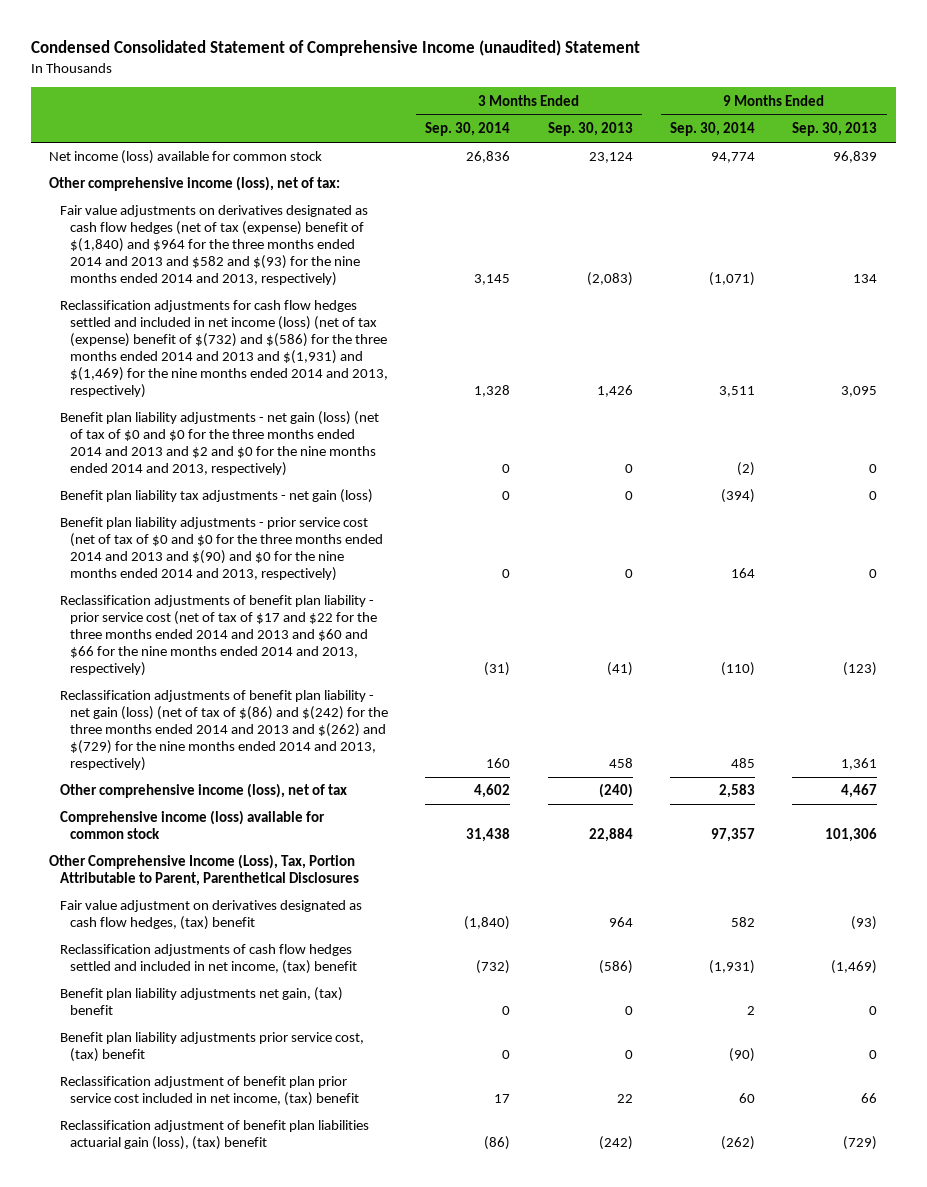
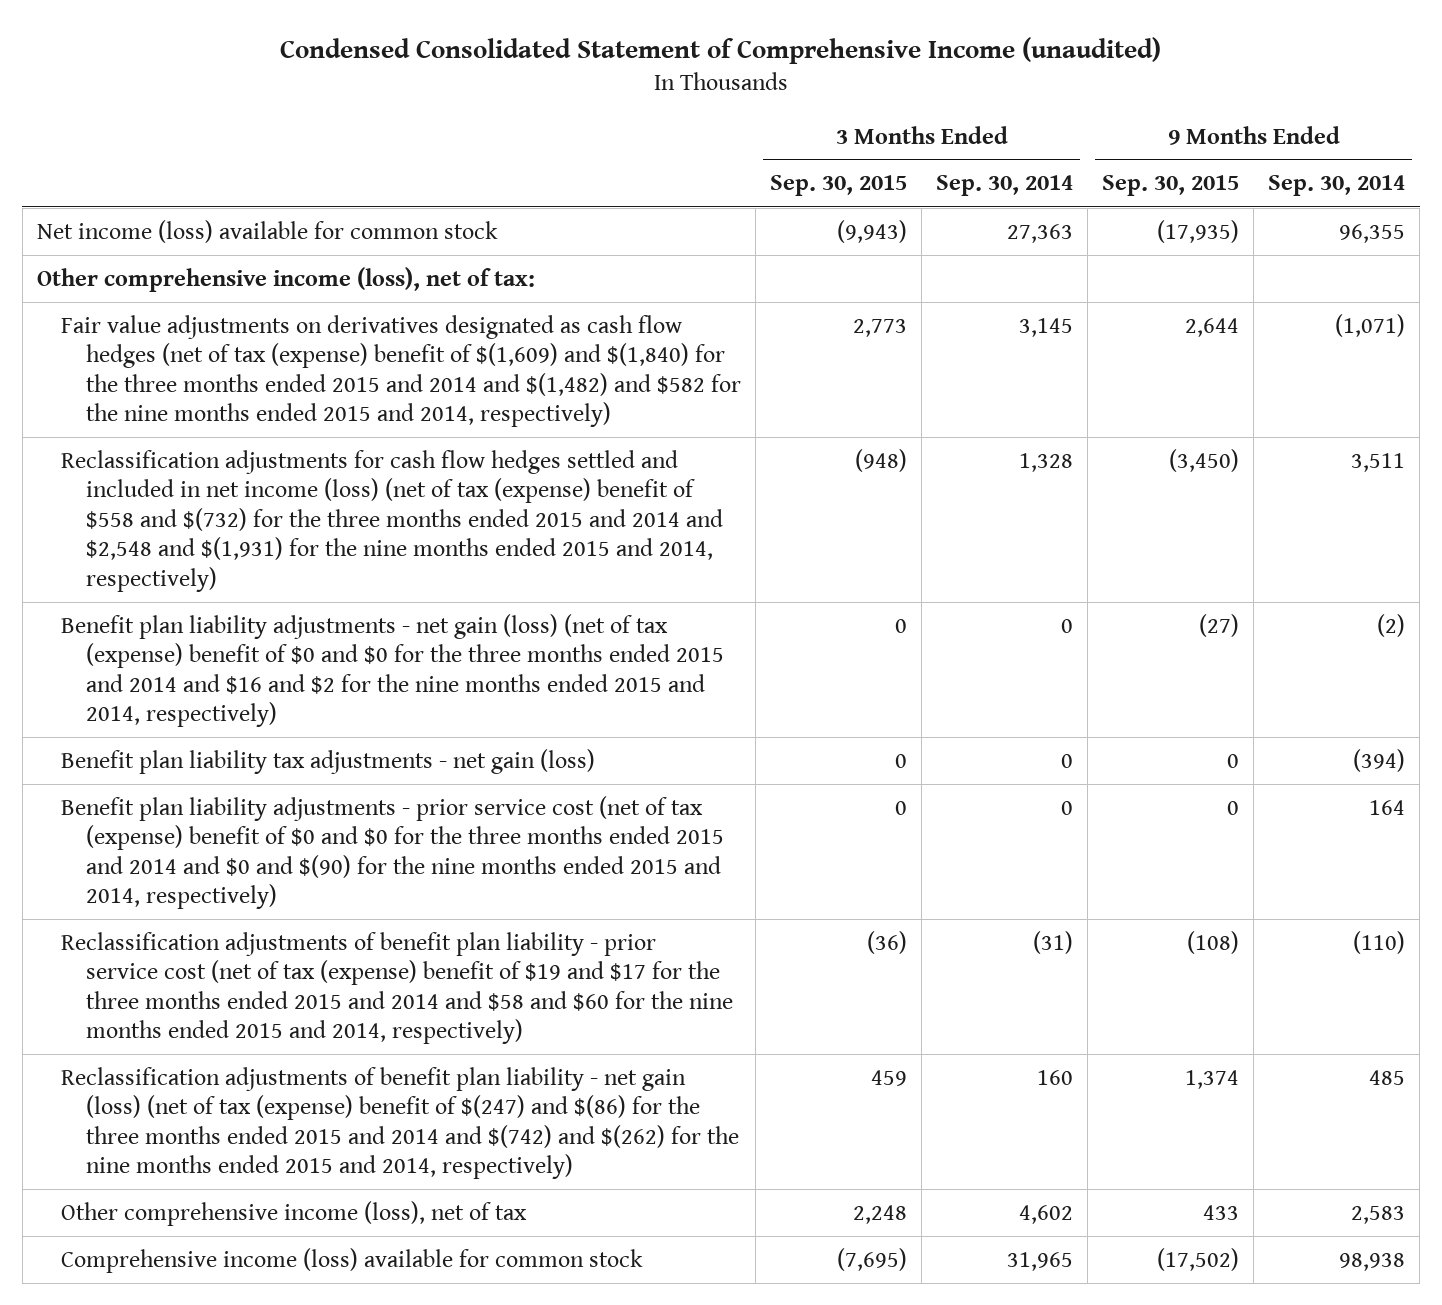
- Condensed Consolidated Statement of Comprehensive Income (unaudited) Statement
+ Condensed Consolidated Statement of Comprehensive Income (unaudited)
- | 3 Months Ended Sep. 30, 2014 | 3 Months Ended Sep. 30, 2013 | 9 Months Ended Sep. 30, 2014 | 9 Months Ended Sep. 30, 2013
+ | 3 Months Ended Sep. 30, 2015 | 3 Months Ended Sep. 30, 2014 | 9 Months Ended Sep. 30, 2015 | 9 Months Ended Sep. 30, 2014
- Net income (loss) available for common stock | 26,836 | 23,124 | 94,774 | 96,839
+ Net income (loss) available for common stock | (9,943) | 27,363 | (17,935) | 96,355
- Fair value adjustments on derivatives designated as cash flow hedges (net of tax (expense) benefit of $(1,840) and $964 for the three months ended 2014 and 2013 and $582 and $(93) for the nine months ended 2014 and 2013, respectively) | 3,145 | (2,083) | (1,071) | 134
- Reclassification adjustments for cash flow hedges settled and included in net income (loss) (net of tax (expense) benefit of $(732) and $(586) for the three months ended 2014 and 2013 and $(1,931) and $(1,469) for the nine months ended 2014 and 2013, respectively) | 1,328 | 1,426 | 3,511 | 3,095
- Benefit plan liability adjustments - net gain (loss) (net of tax of $0 and $0 for the three months ended 2014 and 2013 and $2 and $0 for the nine months ended 2014 and 2013, respectively) | 0 | 0 | (2) | 0
+ Fair value adjustments on derivatives designated as cash flow hedges (net of tax (expense) benefit of $(1,609) and $(1,840) for the three months ended 2015 and 2014 and $(1,482) and $582 for the nine months ended 2015 and 2014, respectively) | 2,773 | 3,145 | 2,644 | (1,071)
+ Reclassification adjustments for cash flow hedges settled and included in net income (loss) (net of tax (expense) benefit of $558 and $(732) for the three months ended 2015 and 2014 and $2,548 and $(1,931) for the nine months ended 2015 and 2014, respectively) | (948) | 1,328 | (3,450) | 3,511
+ Benefit plan liability adjustments - net gain (loss) (net of tax (expense) benefit of $0 and $0 for the three months ended 2015 and 2014 and $16 and $2 for the nine months ended 2015 and 2014, respectively) | 0 | 0 | (27) | (2)
- Benefit plan liability adjustments - prior service cost (net of tax of $0 and $0 for the three months ended 2014 and 2013 and $(90) and $0 for the nine months ended 2014 and 2013, respectively) | 0 | 0 | 164 | 0
- Reclassification adjustments of benefit plan liability - prior service cost (net of tax of $17 and $22 for the three months ended 2014 and 2013 and $60 and $66 for the nine months ended 2014 and 2013, respectively) | (31) | (41) | (110) | (123)
- Reclassification adjustments of benefit plan liability - net gain (loss) (net of tax of $(86) and $(242) for the three months ended 2014 and 2013 and $(262) and $(729) for the nine months ended 2014 and 2013, respectively) | 160 | 458 | 485 | 1,361
+ Benefit plan liability adjustments - prior service cost (net of tax (expense) benefit of $0 and $0 for the three months ended 2015 and 2014 and $0 and $(90) for the nine months ended 2015 and 2014, respectively) | 0 | 0 | 0 | 164
+ Reclassification adjustments of benefit plan liability - prior service cost (net of tax (expense) benefit of $19 and $17 for the three months ended 2015 and 2014 and $58 and $60 for the nine months ended 2015 and 2014, respectively) | (36) | (31) | (108) | (110)
+ Reclassification adjustments of benefit plan liability - net gain (loss) (net of tax (expense) benefit of $(247) and $(86) for the three months ended 2015 and 2014 and $(742) and $(262) for the nine months ended 2015 and 2014, respectively) | 459 | 160 | 1,374 | 485
- Comprehensive income (loss) available for common stock | 31,438 | 22,884 | 97,357 | 101,306
- Other Comprehensive Income (Loss), Tax, Portion Attributable to Parent, Parenthetical Disclosures
- Fair value adjustment on derivatives designated as cash flow hedges, (tax) benefit | (1,840) | 964 | 582 | (93)
- Reclassification adjustments of cash flow hedges settled and included in net income, (tax) benefit | (732) | (586) | (1,931) | (1,469)
- Benefit plan liability adjustments net gain, (tax) benefit | 0 | 0 | 2 | 0
- Benefit plan liability adjustments prior service cost, (tax) benefit | 0 | 0 | (90) | 0
- Reclassification adjustment of benefit plan prior service cost included in net income, (tax) benefit | 17 | 22 | 60 | 66
- Reclassification adjustment of benefit plan liabilities actuarial gain (loss), (tax) benefit | (86) | (242) | (262) | (729)
+ Comprehensive income (loss) available for common stock | (7,695) | 31,965 | (17,502) | 98,938

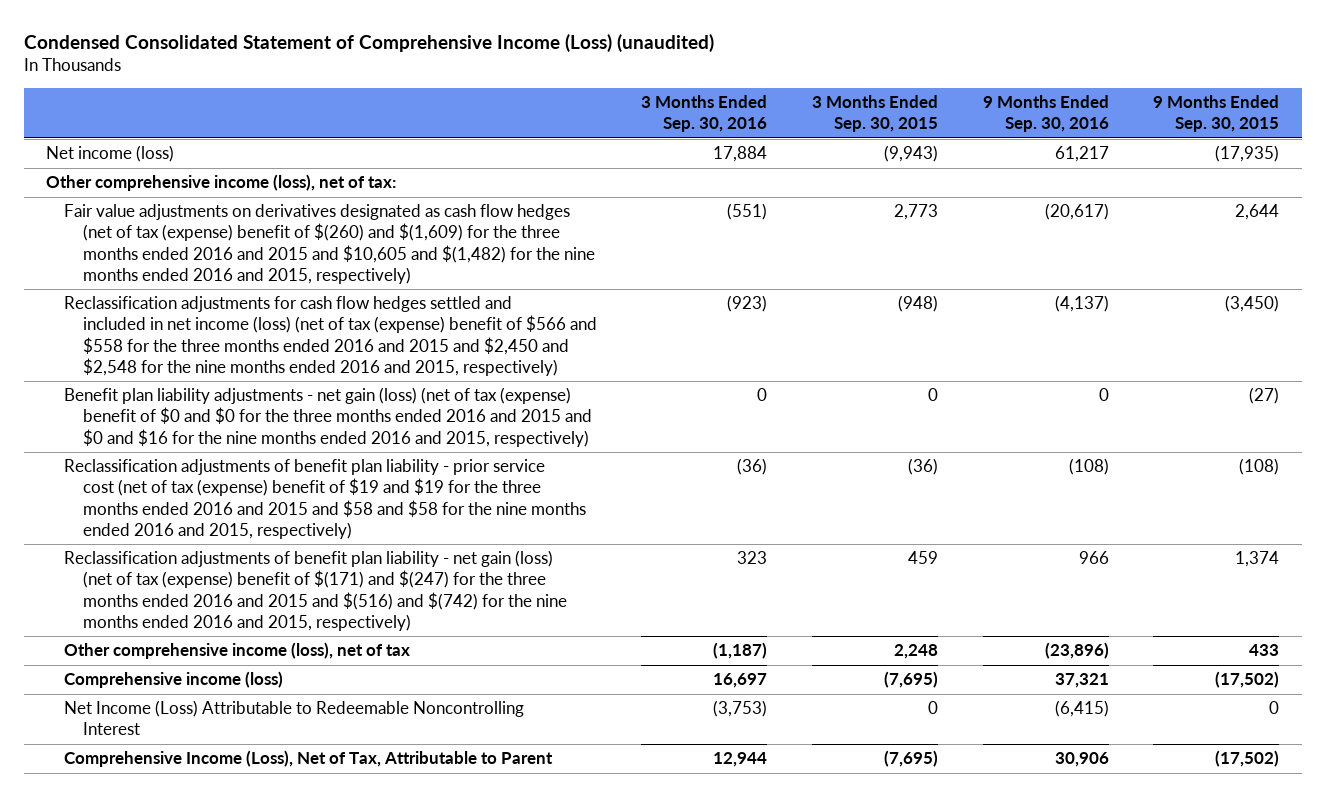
- Condensed Consolidated Statement of Comprehensive Income (unaudited)
+ Condensed Consolidated Statement of Comprehensive Income (Loss) (unaudited)
- | 3 Months Ended Sep. 30, 2015 | 3 Months Ended Sep. 30, 2014 | 9 Months Ended Sep. 30, 2015 | 9 Months Ended Sep. 30, 2014
+ | 3 Months Ended Sep. 30, 2016 | 3 Months Ended Sep. 30, 2015 | 9 Months Ended Sep. 30, 2016 | 9 Months Ended Sep. 30, 2015
- Net income (loss) available for common stock | (9,943) | 27,363 | (17,935) | 96,355
+ Net income (loss) | 17,884 | (9,943) | 61,217 | (17,935)
- Fair value adjustments on derivatives designated as cash flow hedges (net of tax (expense) benefit of $(1,609) and $(1,840) for the three months ended 2015 and 2014 and $(1,482) and $582 for the nine months ended 2015 and 2014, respectively) | 2,773 | 3,145 | 2,644 | (1,071)
- Reclassification adjustments for cash flow hedges settled and included in net income (loss) (net of tax (expense) benefit of $558 and $(732) for the three months ended 2015 and 2014 and $2,548 and $(1,931) for the nine months ended 2015 and 2014, respectively) | (948) | 1,328 | (3,450) | 3,511
- Benefit plan liability adjustments - net gain (loss) (net of tax (expense) benefit of $0 and $0 for the three months ended 2015 and 2014 and $16 and $2 for the nine months ended 2015 and 2014, respectively) | 0 | 0 | (27) | (2)
- Benefit plan liability tax adjustments - net gain (loss) | 0 | 0 | 0 | (394)
- Benefit plan liability adjustments - prior service cost (net of tax (expense) benefit of $0 and $0 for the three months ended 2015 and 2014 and $0 and $(90) for the nine months ended 2015 and 2014, respectively) | 0 | 0 | 0 | 164
- Reclassification adjustments of benefit plan liability - prior service cost (net of tax (expense) benefit of $19 and $17 for the three months ended 2015 and 2014 and $58 and $60 for the nine months ended 2015 and 2014, respectively) | (36) | (31) | (108) | (110)
- Reclassification adjustments of benefit plan liability - net gain (loss) (net of tax (expense) benefit of $(247) and $(86) for the three months ended 2015 and 2014 and $(742) and $(262) for the nine months ended 2015 and 2014, respectively) | 459 | 160 | 1,374 | 485
+ Fair value adjustments on derivatives designated as cash flow hedges (net of tax (expense) benefit of $(260) and $(1,609) for the three months ended 2016 and 2015 and $10,605 and $(1,482) for the nine months ended 2016 and 2015, respectively) | (551) | 2,773 | (20,617) | 2,644
+ Reclassification adjustments for cash flow hedges settled and included in net income (loss) (net of tax (expense) benefit of $566 and $558 for the three months ended 2016 and 2015 and $2,450 and $2,548 for the nine months ended 2016 and 2015, respectively) | (923) | (948) | (4,137) | (3,450)
+ Benefit plan liability adjustments - net gain (loss) (net of tax (expense) benefit of $0 and $0 for the three months ended 2016 and 2015 and $0 and $16 for the nine months ended 2016 and 2015, respectively) | 0 | 0 | 0 | (27)
+ Reclassification adjustments of benefit plan liability - prior service cost (net of tax (expense) benefit of $19 and $19 for the three months ended 2016 and 2015 and $58 and $58 for the nine months ended 2016 and 2015, respectively) | (36) | (36) | (108) | (108)
+ Reclassification adjustments of benefit plan liability - net gain (loss) (net of tax (expense) benefit of $(171) and $(247) for the three months ended 2016 and 2015 and $(516) and $(742) for the nine months ended 2016 and 2015, respectively) | 323 | 459 | 966 | 1,374
- Comprehensive income (loss) available for common stock | (7,695) | 31,965 | (17,502) | 98,938
+ Comprehensive income (loss) | 16,697 | (7,695) | 37,321 | (17,502)
+ Net Income (Loss) Attributable to Redeemable Noncontrolling Interest | (3,753) | 0 | (6,415) | 0
+ Comprehensive Income (Loss), Net of Tax, Attributable to Parent | 12,944 | (7,695) | 30,906 | (17,502)

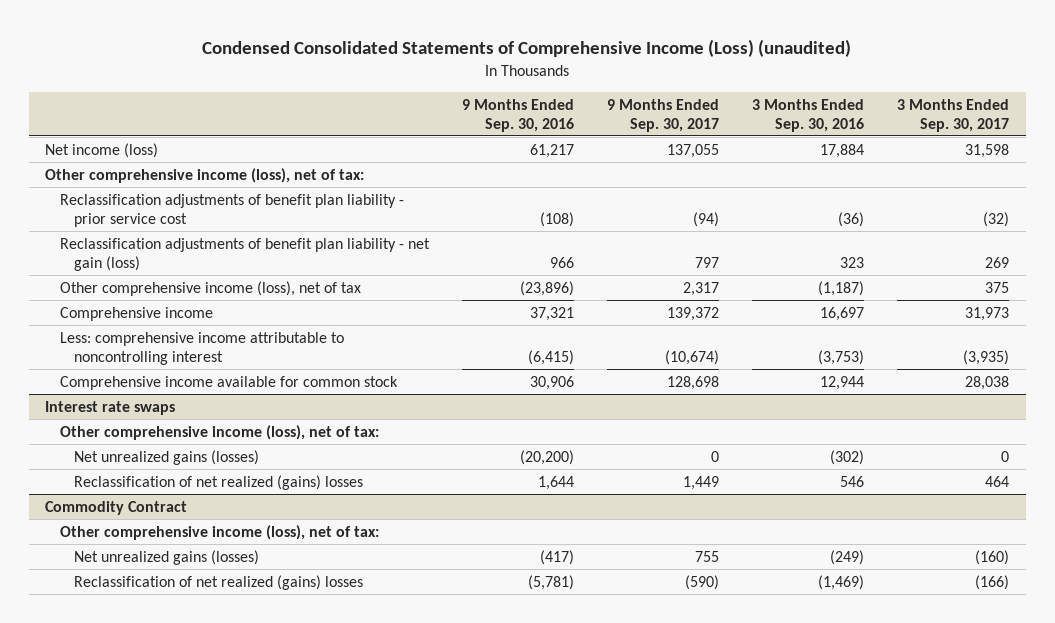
- Condensed Consolidated Statement of Comprehensive Income (Loss) (unaudited)
+ Condensed Consolidated Statements of Comprehensive Income (Loss) (unaudited)
- | 3 Months Ended Sep. 30, 2016 | 3 Months Ended Sep. 30, 2015 | 9 Months Ended Sep. 30, 2016 | 9 Months Ended Sep. 30, 2015
+ | 9 Months Ended Sep. 30, 2016 | 9 Months Ended Sep. 30, 2017 | 3 Months Ended Sep. 30, 2016 | 3 Months Ended Sep. 30, 2017
- Fair value adjustments on derivatives designated as cash flow hedges (net of tax (expense) benefit of $(260) and $(1,609) for the three months ended 2016 and 2015 and $10,605 and $(1,482) for the nine months ended 2016 and 2015, respectively) | (551) | 2,773 | (20,617) | 2,644
- Reclassification adjustments for cash flow hedges settled and included in net income (loss) (net of tax (expense) benefit of $566 and $558 for the three months ended 2016 and 2015 and $2,450 and $2,548 for the nine months ended 2016 and 2015, respectively) | (923) | (948) | (4,137) | (3,450)
- Benefit plan liability adjustments - net gain (loss) (net of tax (expense) benefit of $0 and $0 for the three months ended 2016 and 2015 and $0 and $16 for the nine months ended 2016 and 2015, respectively) | 0 | 0 | 0 | (27)
- Reclassification adjustments of benefit plan liability - prior service cost (net of tax (expense) benefit of $19 and $19 for the three months ended 2016 and 2015 and $58 and $58 for the nine months ended 2016 and 2015, respectively) | (36) | (36) | (108) | (108)
- Reclassification adjustments of benefit plan liability - net gain (loss) (net of tax (expense) benefit of $(171) and $(247) for the three months ended 2016 and 2015 and $(516) and $(742) for the nine months ended 2016 and 2015, respectively) | 323 | 459 | 966 | 1,374
+ Reclassification adjustments of benefit plan liability - prior service cost | (108) | (94) | (36) | (32)
+ Reclassification adjustments of benefit plan liability - net gain (loss) | 966 | 797 | 323 | 269
- Comprehensive income (loss) | 16,697 | (7,695) | 37,321 | (17,502)
- Net Income (Loss) Attributable to Redeemable Noncontrolling Interest | (3,753) | 0 | (6,415) | 0
- Comprehensive Income (Loss), Net of Tax, Attributable to Parent | 12,944 | (7,695) | 30,906 | (17,502)
+ Comprehensive income | 37,321 | 139,372 | 16,697 | 31,973
+ Less: comprehensive income attributable to noncontrolling interest | (6,415) | (10,674) | (3,753) | (3,935)
+ Comprehensive income available for common stock | 30,906 | 128,698 | 12,944 | 28,038
+ Interest rate swaps
+ Other comprehensive income (loss), net of tax:
+ Net unrealized gains (losses) | (20,200) | 0 | (302) | 0
+ Reclassification of net realized (gains) losses | 1,644 | 1,449 | 546 | 464
+ Commodity Contract
+ Other comprehensive income (loss), net of tax:
+ Net unrealized gains (losses) | (417) | 755 | (249) | (160)
+ Reclassification of net realized (gains) losses | (5,781) | (590) | (1,469) | (166)

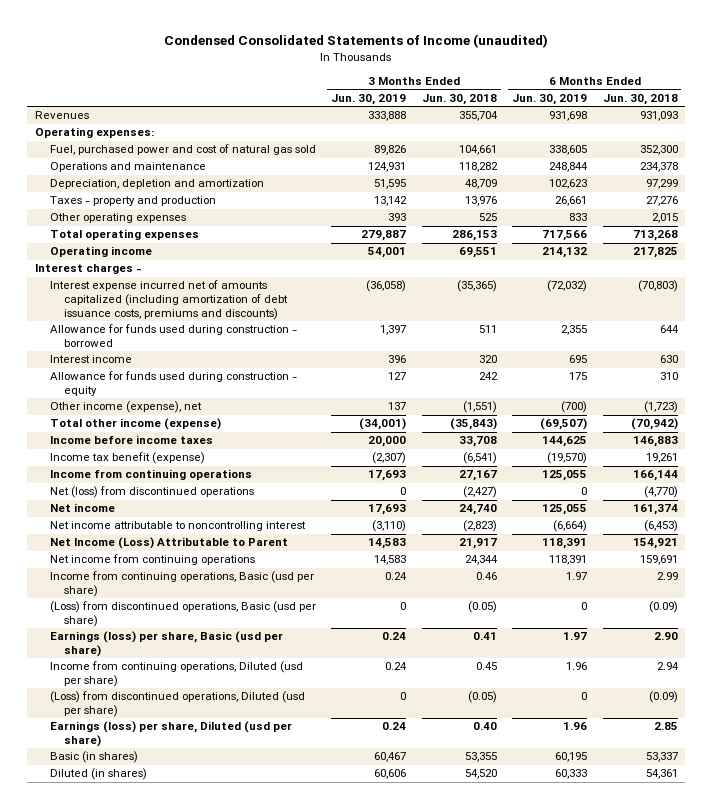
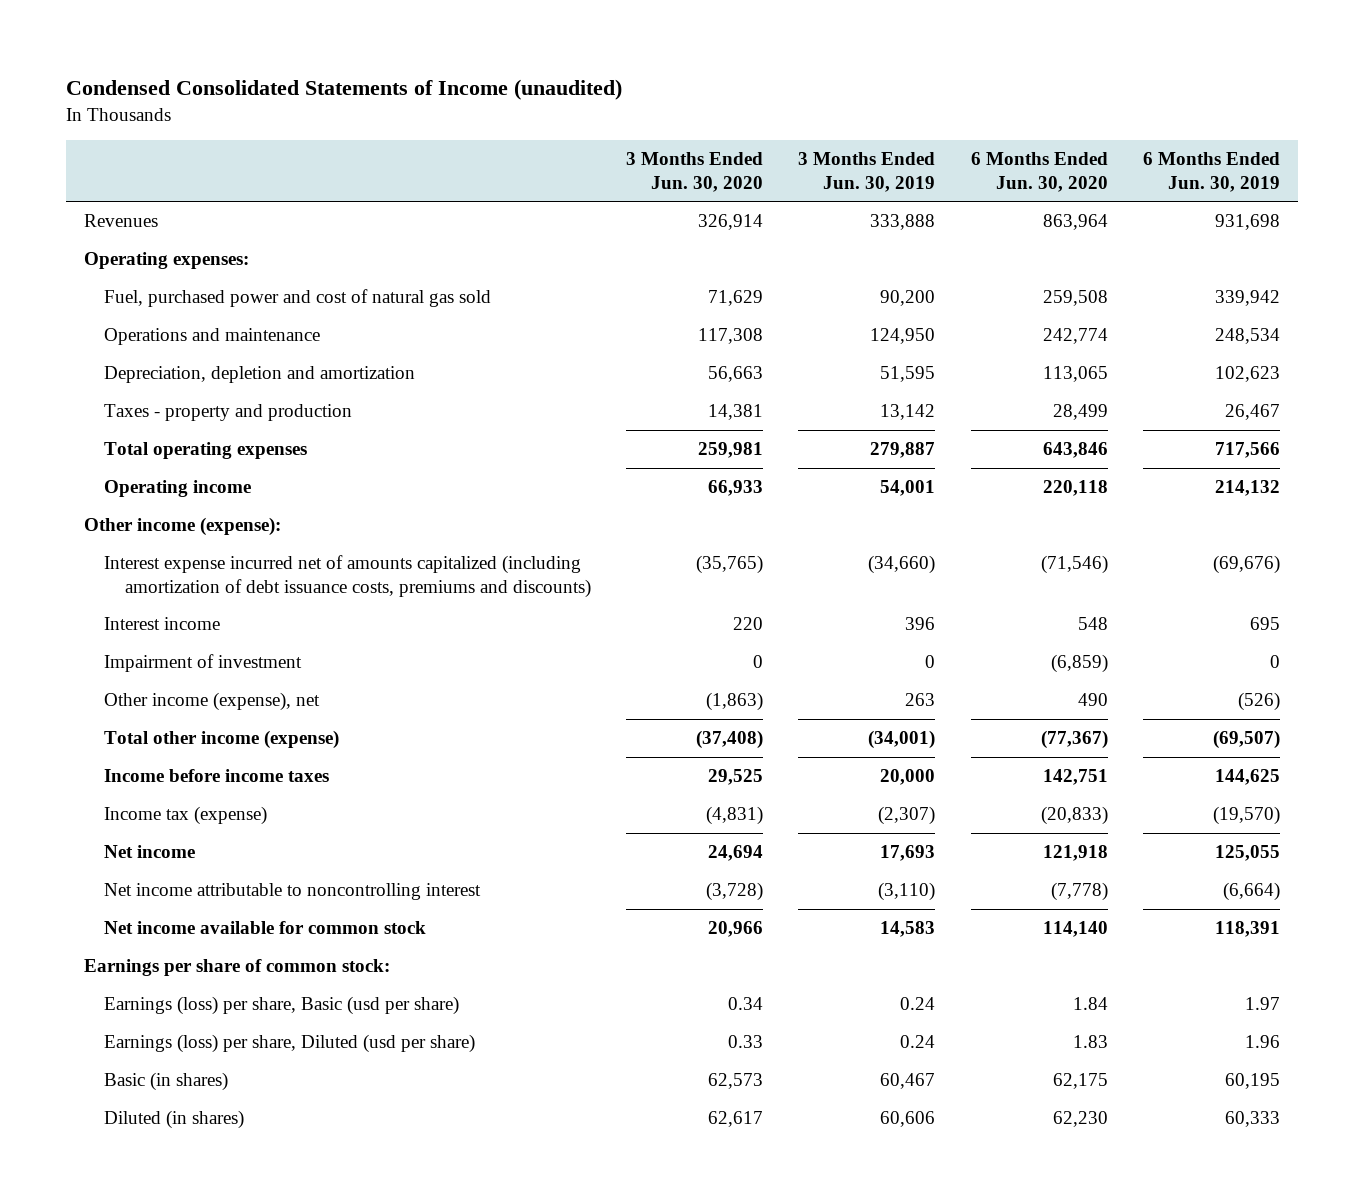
- | 3 Months Ended Jun. 30, 2019 | 3 Months Ended Jun. 30, 2018 | 6 Months Ended Jun. 30, 2019 | 6 Months Ended Jun. 30, 2018
+ | 3 Months Ended Jun. 30, 2020 | 3 Months Ended Jun. 30, 2019 | 6 Months Ended Jun. 30, 2020 | 6 Months Ended Jun. 30, 2019
- Fuel, purchased power and cost of natural gas sold | 89,826 | 104,661 | 338,605 | 352,300
- Operations and maintenance | 124,931 | 118,282 | 248,844 | 234,378
+ Fuel, purchased power and cost of natural gas sold | 71,629 | 90,200 | 259,508 | 339,942
+ Operations and maintenance | 117,308 | 124,950 | 242,774 | 248,534
- Taxes - property and production | 13,142 | 13,976 | 26,661 | 27,276
- Other operating expenses | 393 | 525 | 833 | 2,015
+ Taxes - property and production | 14,381 | 13,142 | 28,499 | 26,467
- Interest charges -
- Interest expense incurred net of amounts capitalized (including amortization of debt issuance costs, premiums and discounts) | (36,058) | (35,365) | (72,032) | (70,803)
- Allowance for funds used during construction - borrowed | 1,397 | 511 | 2,355 | 644
+ Other income (expense):
+ Interest expense incurred net of amounts capitalized (including amortization of debt issuance costs, premiums and discounts) | (35,765) | (34,660) | (71,546) | (69,676)
- Allowance for funds used during construction - equity | 127 | 242 | 175 | 310
- Other income (expense), net | 137 | (1,551) | (700) | (1,723)
+ Impairment of investment | 0 | 0 | (6,859) | 0
+ Other income (expense), net | (1,863) | 263 | 490 | (526)
- Income tax benefit (expense) | (2,307) | (6,541) | (19,570) | 19,261
- Income from continuing operations | 17,693 | 27,167 | 125,055 | 166,144
- Net (loss) from discontinued operations | 0 | (2,427) | 0 | (4,770)
+ Income tax (expense) | (4,831) | (2,307) | (20,833) | (19,570)
- Net Income (Loss) Attributable to Parent | 14,583 | 21,917 | 118,391 | 154,921
- Net income from continuing operations | 14,583 | 24,344 | 118,391 | 159,691
- Income from continuing operations, Basic (usd per share) | 0.24 | 0.46 | 1.97 | 2.99
- (Loss) from discontinued operations, Basic (usd per share) | 0 | (0.05) | 0 | (0.09)
+ Net income available for common stock | 20,966 | 14,583 | 114,140 | 118,391
+ Earnings per share of common stock:
- Income from continuing operations, Diluted (usd per share) | 0.24 | 0.45 | 1.96 | 2.94
- (Loss) from discontinued operations, Diluted (usd per share) | 0 | (0.05) | 0 | (0.09)

